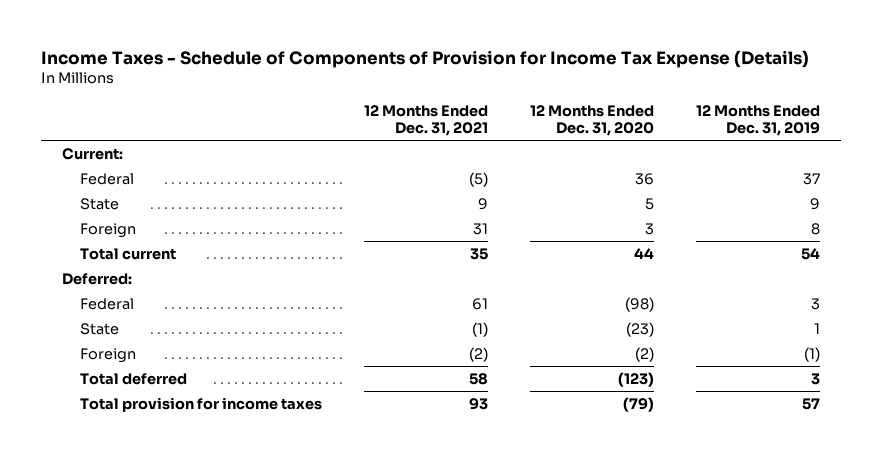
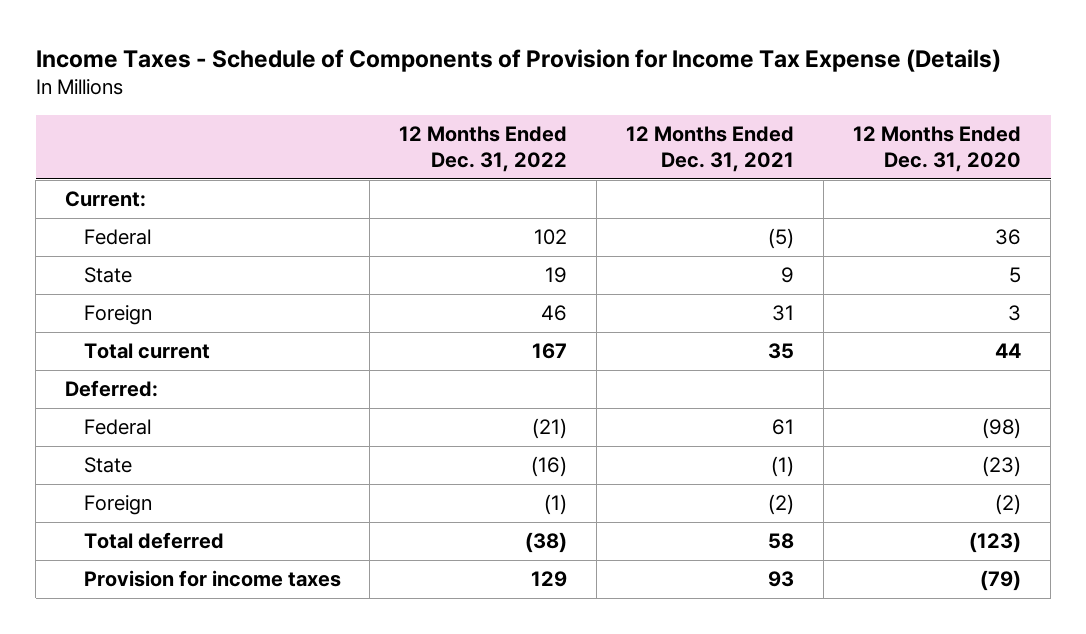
- | 12 Months Ended Dec. 31, 2021 | 12 Months Ended Dec. 31, 2020 | 12 Months Ended Dec. 31, 2019
+ | 12 Months Ended Dec. 31, 2022 | 12 Months Ended Dec. 31, 2021 | 12 Months Ended Dec. 31, 2020
- Total provision for income taxes | 93 | (79) | 57
+ Provision for income taxes | 129 | 93 | (79)

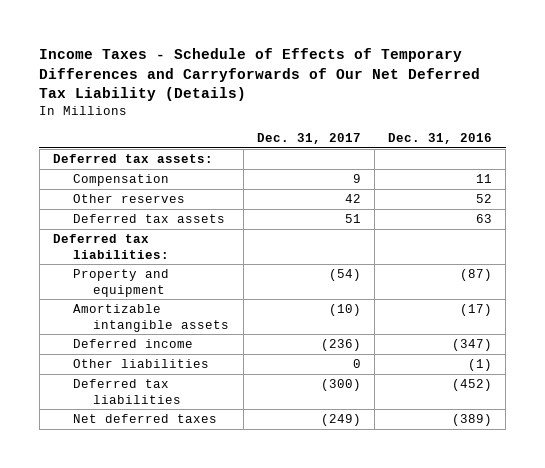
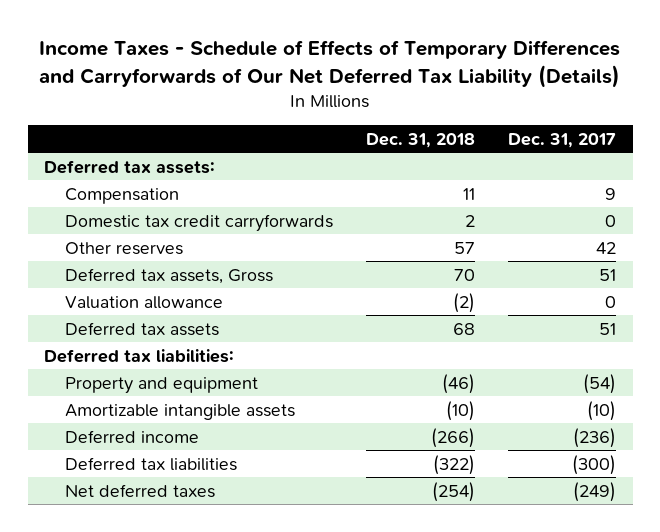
- | Dec. 31, 2017 | Dec. 31, 2016
+ | Dec. 31, 2018 | Dec. 31, 2017
+ Domestic tax credit carryforwards | 2 | 0
+ Deferred tax assets, Gross | 70 | 51
+ Valuation allowance | (2) | 0
- Other liabilities | 0 | (1)

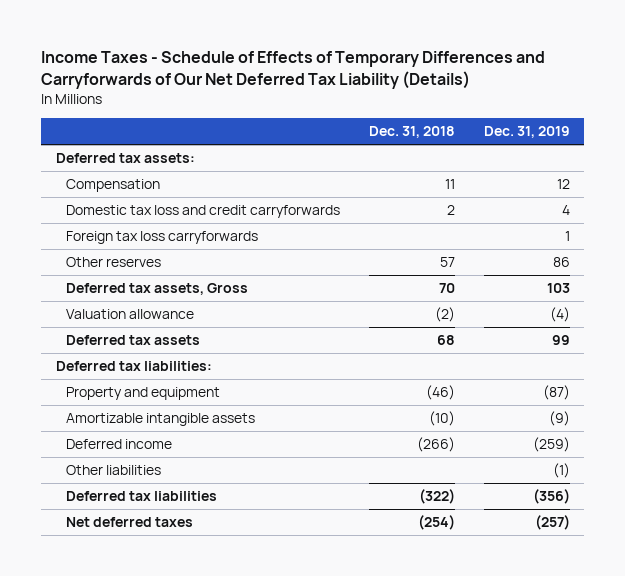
- | Dec. 31, 2018 | Dec. 31, 2017
+ | Dec. 31, 2018 | Dec. 31, 2019
- Domestic tax credit carryforwards | 2 | 0
+ Domestic tax loss and credit carryforwards | 2 | 4
+ Foreign tax loss carryforwards | | 1
+ Other liabilities | | (1)

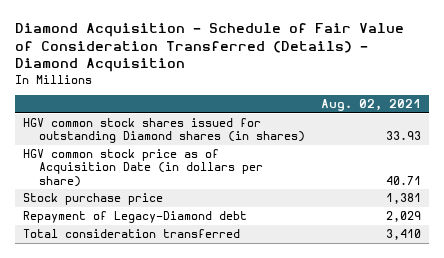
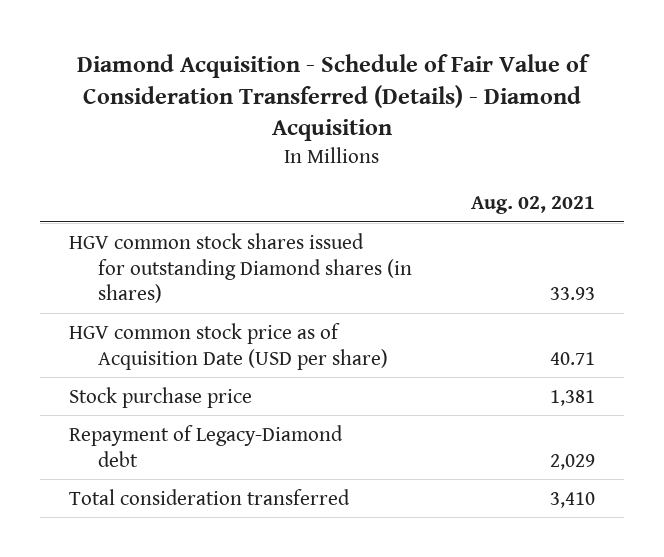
- HGV common stock price as of Acquisition Date (in dollars per share) | 40.71
+ HGV common stock price as of Acquisition Date (USD per share) | 40.71

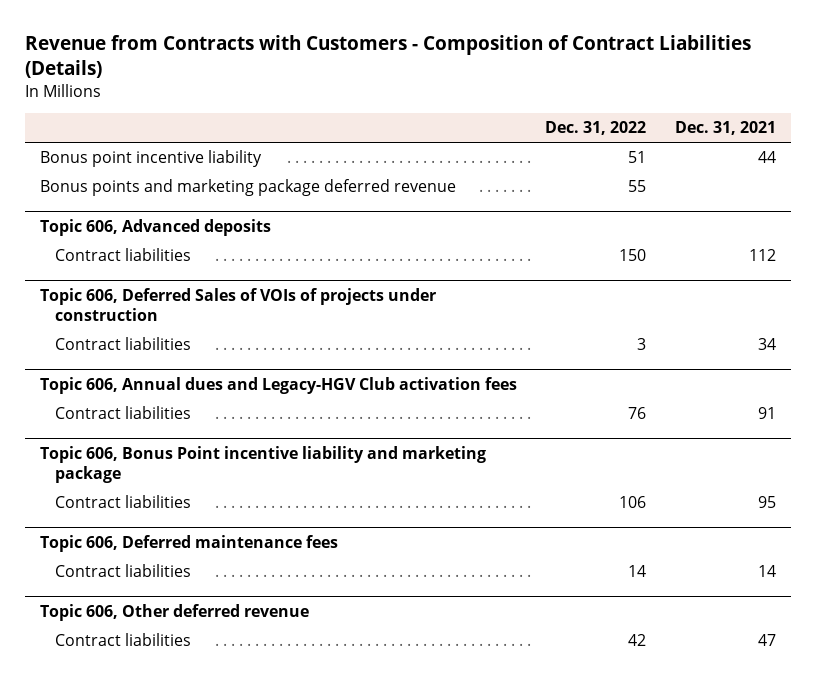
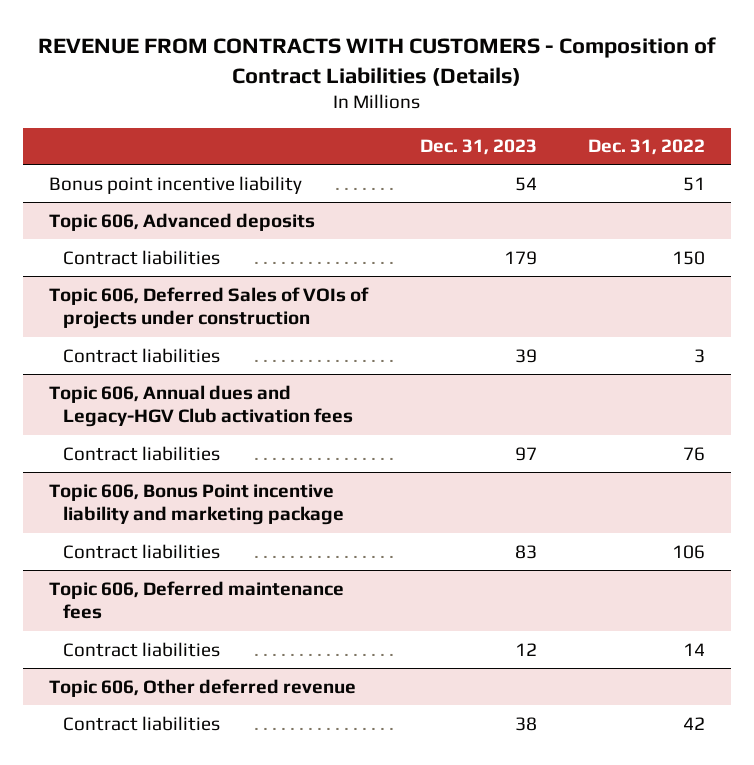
- Revenue from Contracts with Customers - Composition of Contract Liabilities (Details)
+ REVENUE FROM CONTRACTS WITH CUSTOMERS - Composition of Contract Liabilities (Details)
- | Dec. 31, 2022 | Dec. 31, 2021
+ | Dec. 31, 2023 | Dec. 31, 2022
- Bonus points and marketing package deferred revenue | 55 |

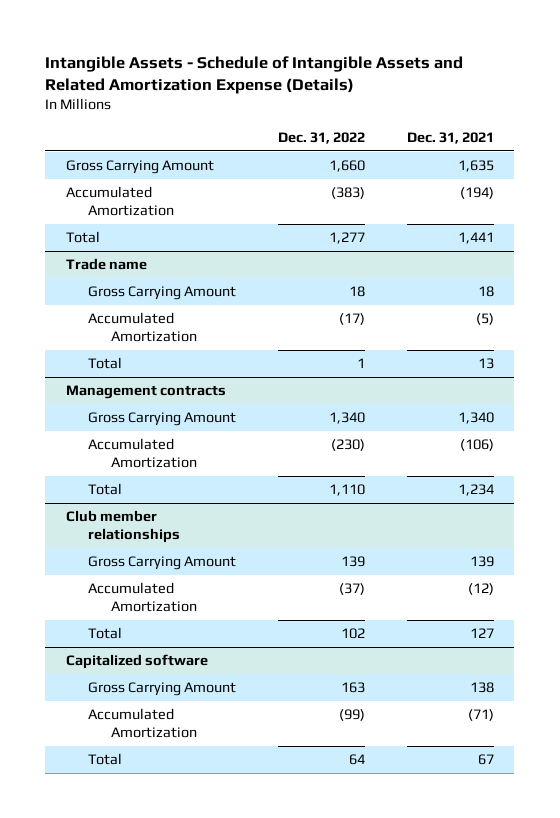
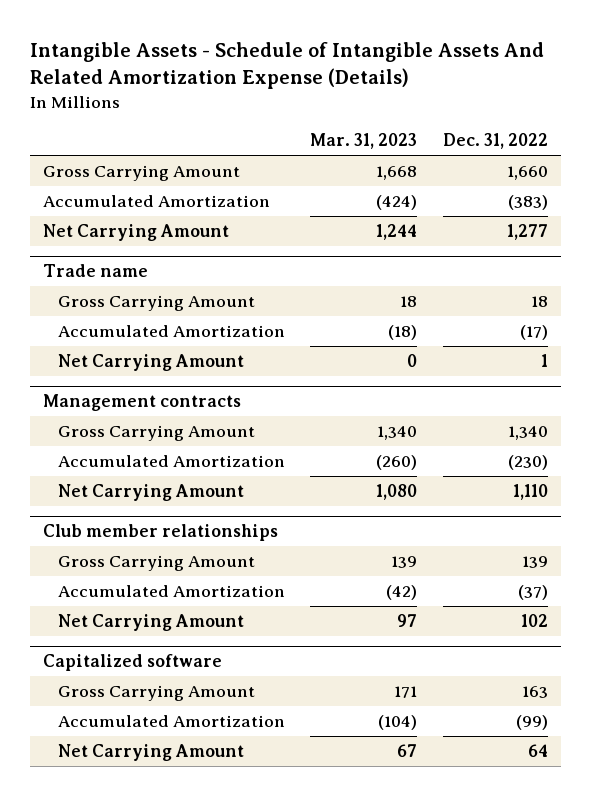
- Intangible Assets - Schedule of Intangible Assets and Related Amortization Expense (Details)
+ Intangible Assets - Schedule of Intangible Assets And Related Amortization Expense (Details)
- | Dec. 31, 2022 | Dec. 31, 2021
+ | Mar. 31, 2023 | Dec. 31, 2022
- Total | 1,277 | 1,441
+ Net Carrying Amount | 1,244 | 1,277
@ Trade name
- Total | 1 | 13
+ Net Carrying Amount | 0 | 1
@ Management contracts
- Total | 1,110 | 1,234
+ Net Carrying Amount | 1,080 | 1,110
@ Club member relationships
- Total | 102 | 127
+ Net Carrying Amount | 97 | 102
@ Capitalized software
- Total | 64 | 67
+ Net Carrying Amount | 67 | 64

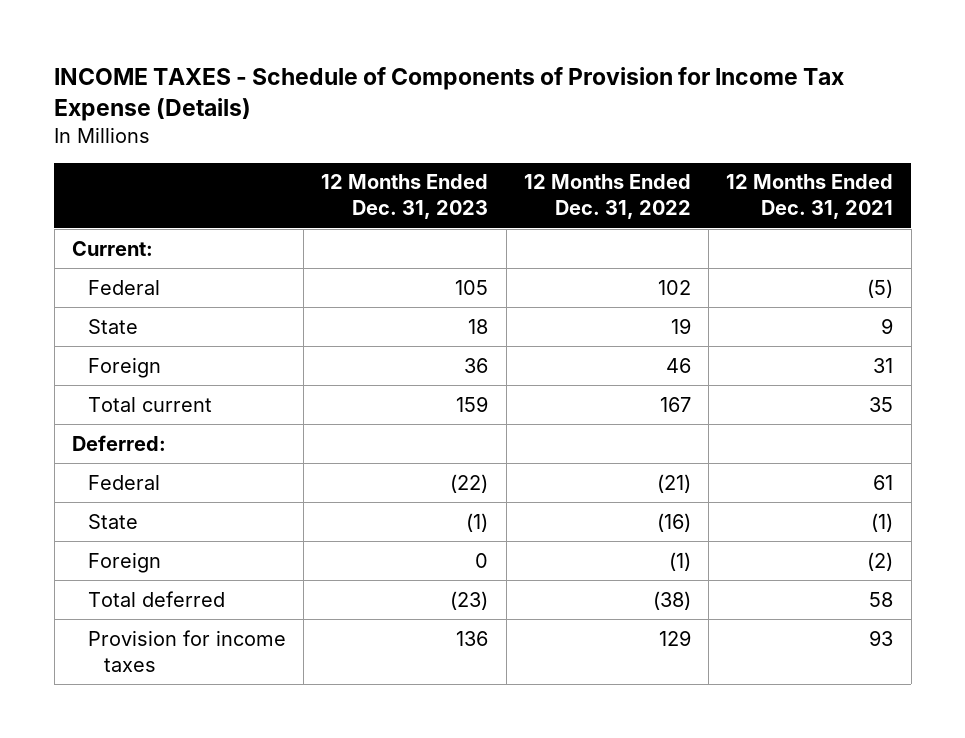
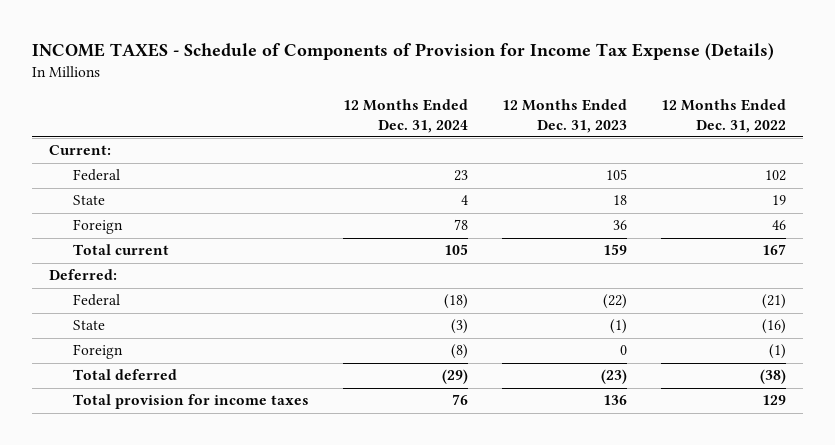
- | 12 Months Ended Dec. 31, 2023 | 12 Months Ended Dec. 31, 2022 | 12 Months Ended Dec. 31, 2021
+ | 12 Months Ended Dec. 31, 2024 | 12 Months Ended Dec. 31, 2023 | 12 Months Ended Dec. 31, 2022
- Provision for income taxes | 136 | 129 | 93
+ Total provision for income taxes | 76 | 136 | 129

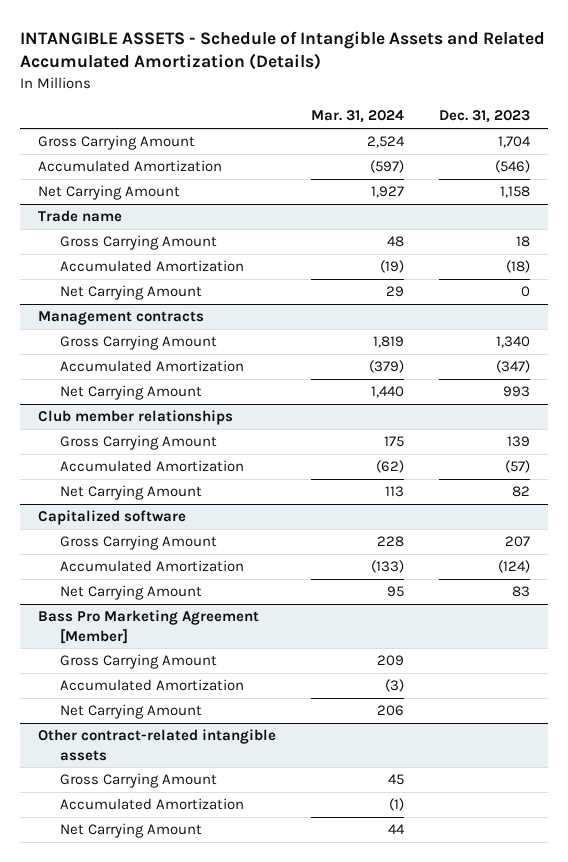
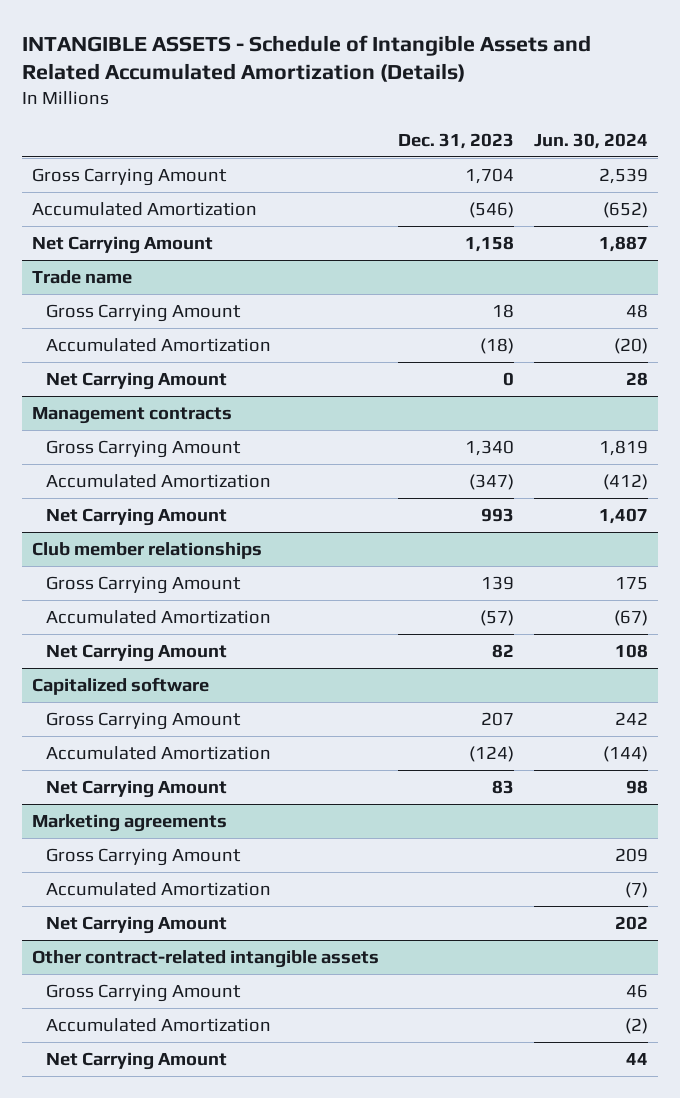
- | Mar. 31, 2024 | Dec. 31, 2023
+ | Dec. 31, 2023 | Jun. 30, 2024
- Bass Pro Marketing Agreement [Member]
+ Marketing agreements

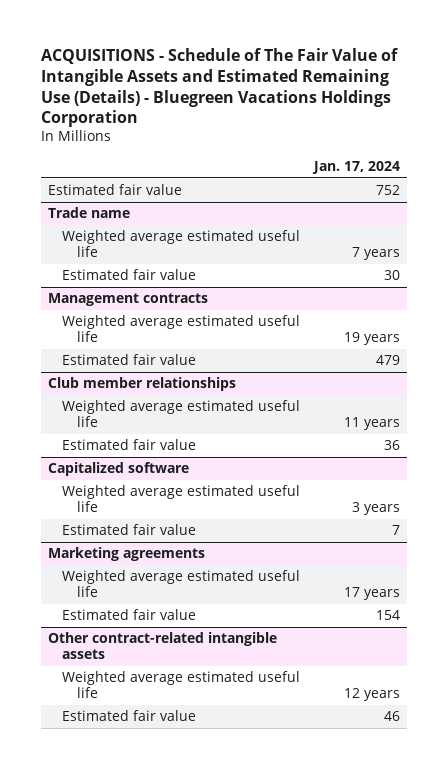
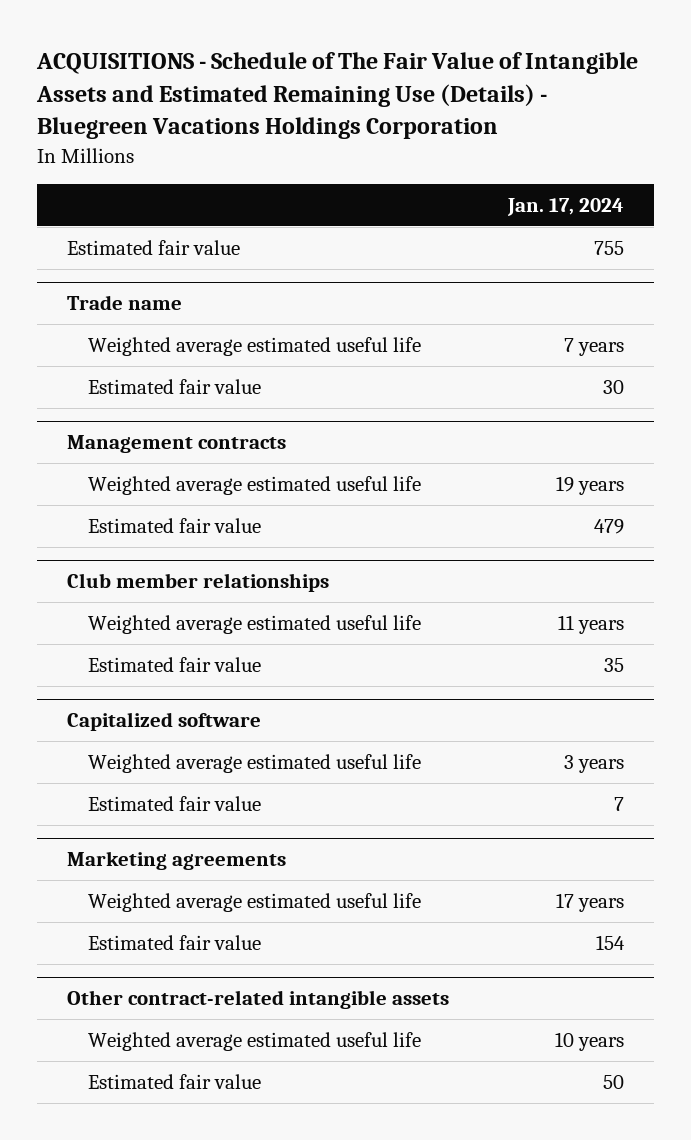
- Estimated fair value | 752
+ Estimated fair value | 755
@ Club member relationships
- Estimated fair value | 36
+ Estimated fair value | 35
@ Other contract-related intangible assets
- Weighted average estimated useful life | 12 years
- Estimated fair value | 46
+ Weighted average estimated useful life | 10 years
+ Estimated fair value | 50

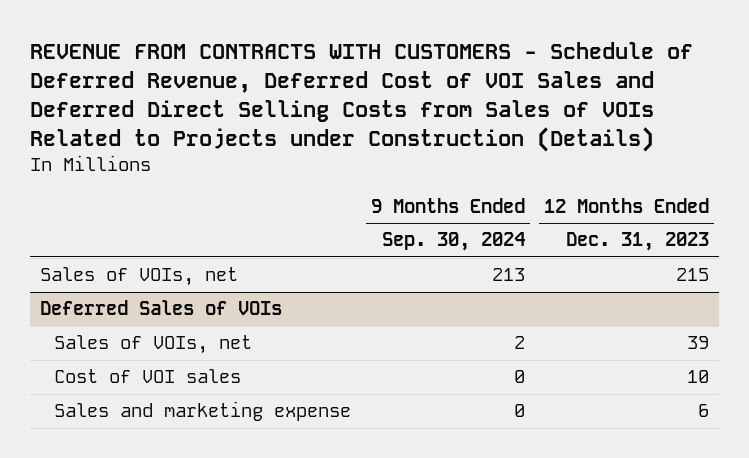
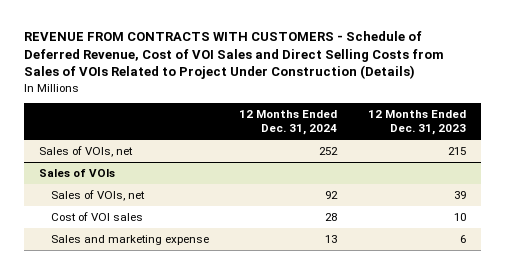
- REVENUE FROM CONTRACTS WITH CUSTOMERS - Schedule of Deferred Revenue, Deferred Cost of VOI Sales and Deferred Direct Selling Costs from Sales of VOIs Related to Projects under Construction (Details)
+ REVENUE FROM CONTRACTS WITH CUSTOMERS - Schedule of Deferred Revenue, Cost of VOI Sales and Direct Selling Costs from Sales of VOIs Related to Project Under Construction (Details)
- | 9 Months Ended Sep. 30, 2024 | 12 Months Ended Dec. 31, 2023
+ | 12 Months Ended Dec. 31, 2024 | 12 Months Ended Dec. 31, 2023
- Deferred Sales of VOIs
+ Sales of VOIs

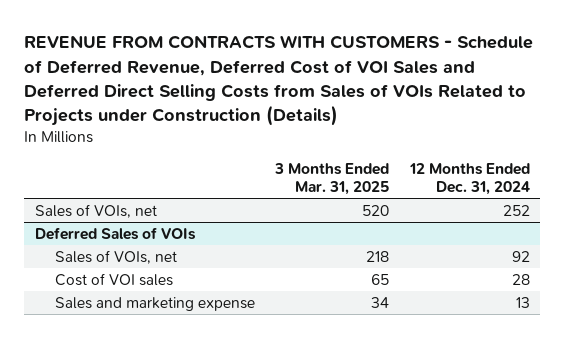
- REVENUE FROM CONTRACTS WITH CUSTOMERS - Schedule of Deferred Revenue, Cost of VOI Sales and Direct Selling Costs from Sales of VOIs Related to Project Under Construction (Details)
+ REVENUE FROM CONTRACTS WITH CUSTOMERS - Schedule of Deferred Revenue, Deferred Cost of VOI Sales and Deferred Direct Selling Costs from Sales of VOIs Related to Projects under Construction (Details)
- | 12 Months Ended Dec. 31, 2024 | 12 Months Ended Dec. 31, 2023
+ | 3 Months Ended Mar. 31, 2025 | 12 Months Ended Dec. 31, 2024
- Sales of VOIs
+ Deferred Sales of VOIs

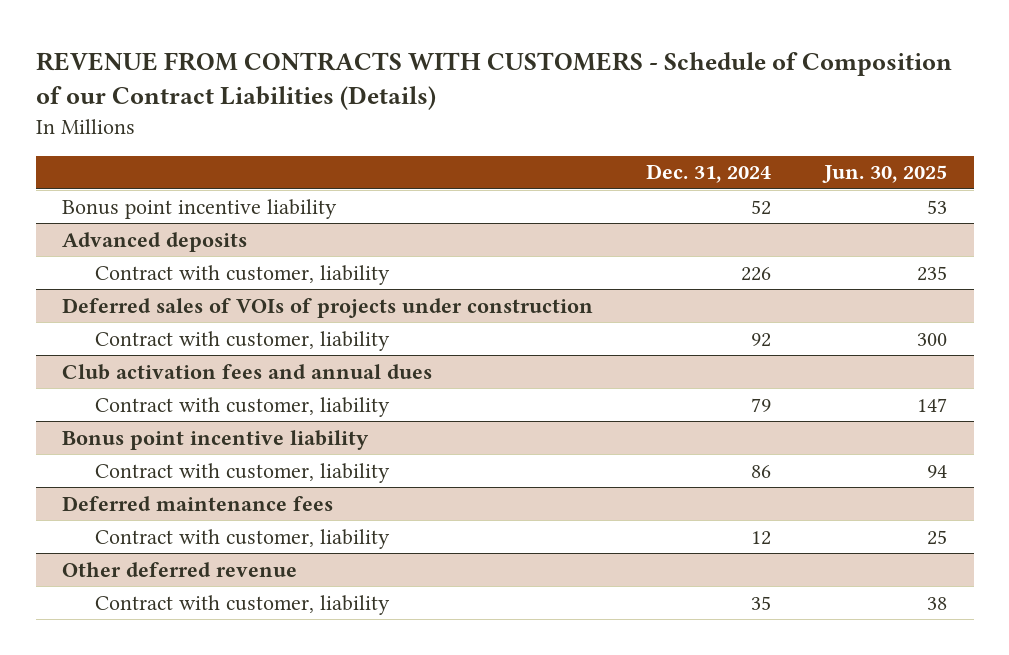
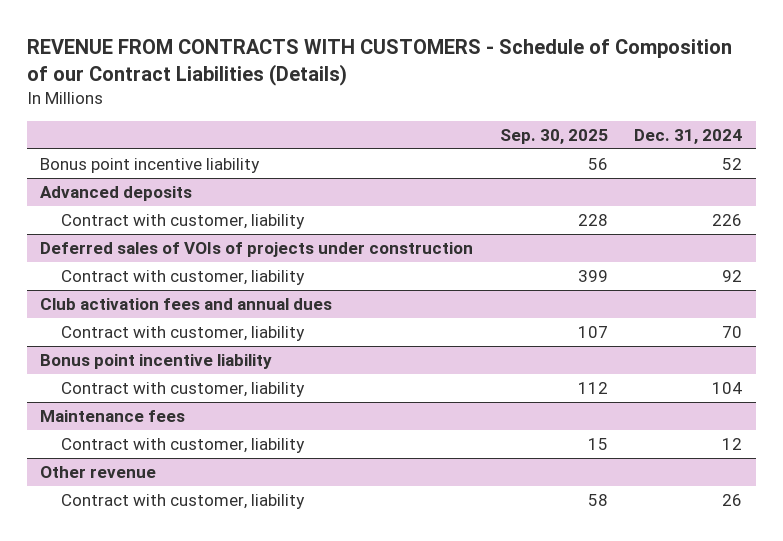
- | Dec. 31, 2024 | Jun. 30, 2025
+ | Sep. 30, 2025 | Dec. 31, 2024
@ Club activation fees and annual dues
- Contract with customer, liability | 79 | 147
+ Contract with customer, liability | 107 | 70
@ Bonus point incentive liability
- Contract with customer, liability | 86 | 94
- Deferred maintenance fees
@ Bonus point incentive liability
+ Contract with customer, liability | 112 | 104
+ Maintenance fees
- Other deferred revenue
- Contract with customer, liability | 35 | 38
+ Other revenue
+ Contract with customer, liability | 58 | 26

